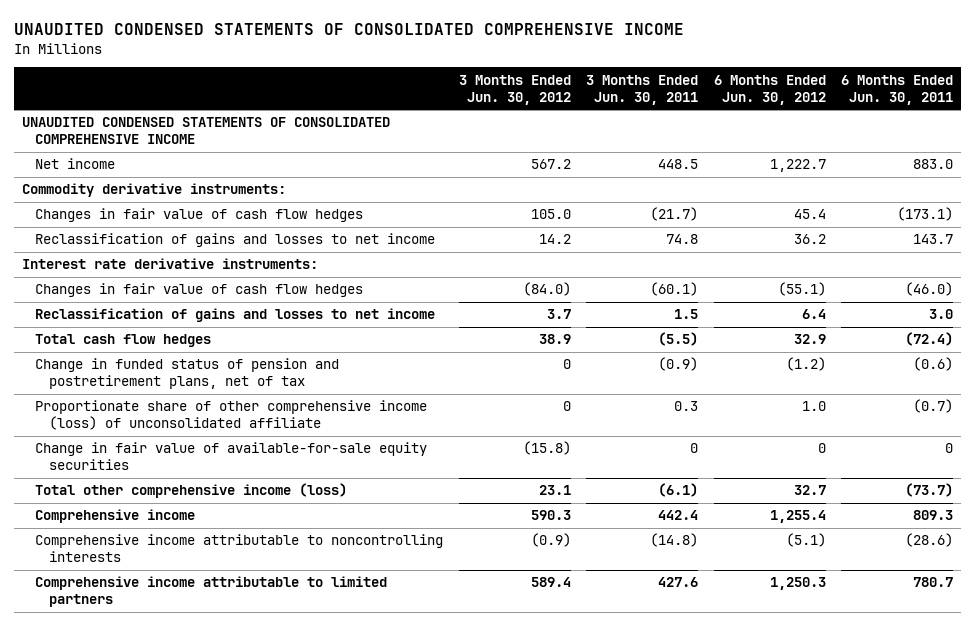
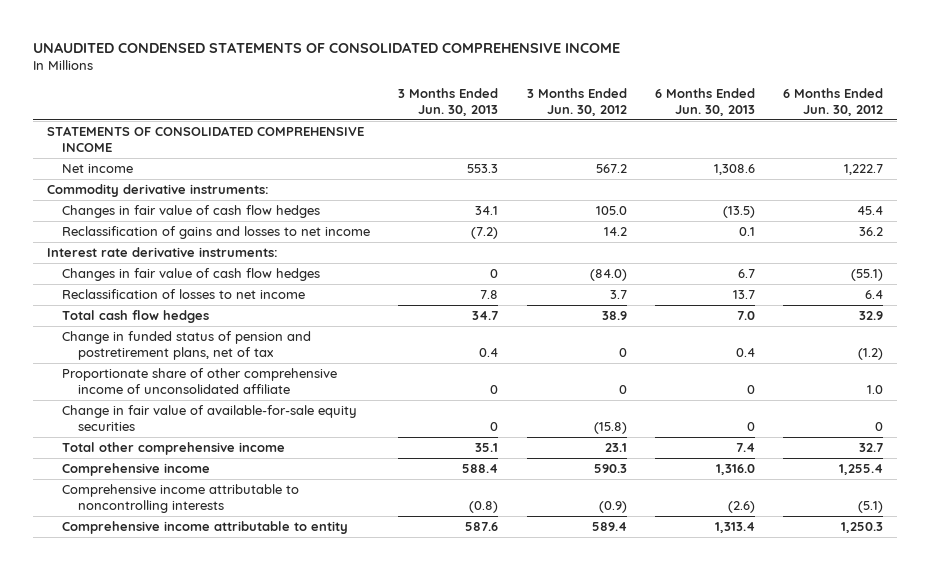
- | 3 Months Ended Jun. 30, 2012 | 3 Months Ended Jun. 30, 2011 | 6 Months Ended Jun. 30, 2012 | 6 Months Ended Jun. 30, 2011
+ | 3 Months Ended Jun. 30, 2013 | 3 Months Ended Jun. 30, 2012 | 6 Months Ended Jun. 30, 2013 | 6 Months Ended Jun. 30, 2012
- UNAUDITED CONDENSED STATEMENTS OF CONSOLIDATED COMPREHENSIVE INCOME
+ STATEMENTS OF CONSOLIDATED COMPREHENSIVE INCOME
- Reclassification of gains and losses to net income | 3.7 | 1.5 | 6.4 | 3.0
+ Reclassification of losses to net income | 7.8 | 3.7 | 13.7 | 6.4
- Proportionate share of other comprehensive income (loss) of unconsolidated affiliate | 0 | 0.3 | 1.0 | (0.7)
+ Proportionate share of other comprehensive income of unconsolidated affiliate | 0 | 0 | 0 | 1.0
- Total other comprehensive income (loss) | 23.1 | (6.1) | 32.7 | (73.7)
+ Total other comprehensive income | 35.1 | 23.1 | 7.4 | 32.7
- Comprehensive income attributable to limited partners | 589.4 | 427.6 | 1,250.3 | 780.7
+ Comprehensive income attributable to entity | 587.6 | 589.4 | 1,313.4 | 1,250.3

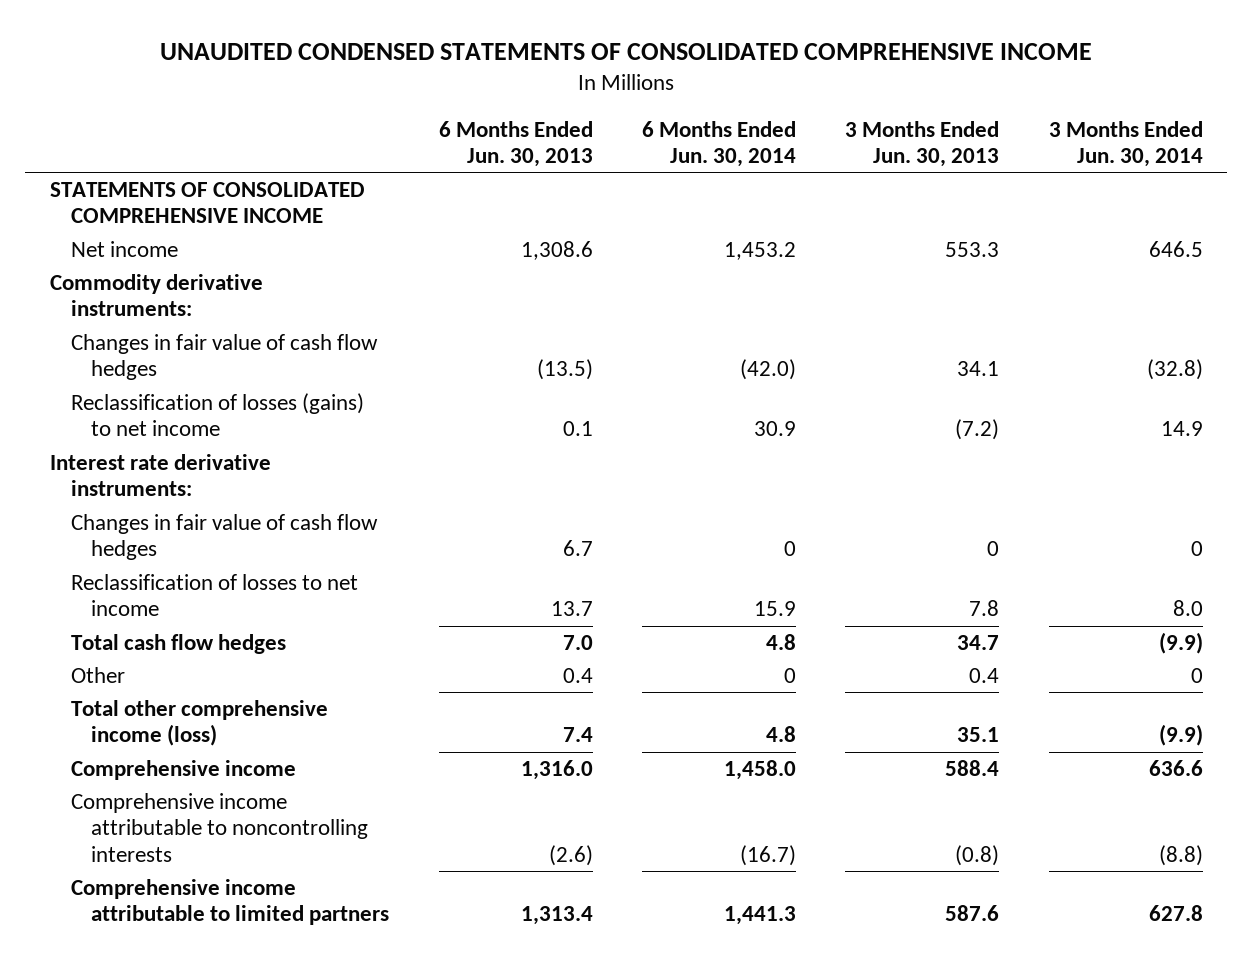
- | 3 Months Ended Jun. 30, 2013 | 3 Months Ended Jun. 30, 2012 | 6 Months Ended Jun. 30, 2013 | 6 Months Ended Jun. 30, 2012
+ | 6 Months Ended Jun. 30, 2013 | 6 Months Ended Jun. 30, 2014 | 3 Months Ended Jun. 30, 2013 | 3 Months Ended Jun. 30, 2014
- Reclassification of gains and losses to net income | (7.2) | 14.2 | 0.1 | 36.2
+ Reclassification of losses (gains) to net income | 0.1 | 30.9 | (7.2) | 14.9
- Change in funded status of pension and postretirement plans, net of tax | 0.4 | 0 | 0.4 | (1.2)
- Proportionate share of other comprehensive income of unconsolidated affiliate | 0 | 0 | 0 | 1.0
- Change in fair value of available-for-sale equity securities | 0 | (15.8) | 0 | 0
- Total other comprehensive income | 35.1 | 23.1 | 7.4 | 32.7
+ Other | 0.4 | 0 | 0.4 | 0
+ Total other comprehensive income (loss) | 7.4 | 4.8 | 35.1 | (9.9)
- Comprehensive income attributable to entity | 587.6 | 589.4 | 1,313.4 | 1,250.3
+ Comprehensive income attributable to limited partners | 1,313.4 | 1,441.3 | 587.6 | 627.8

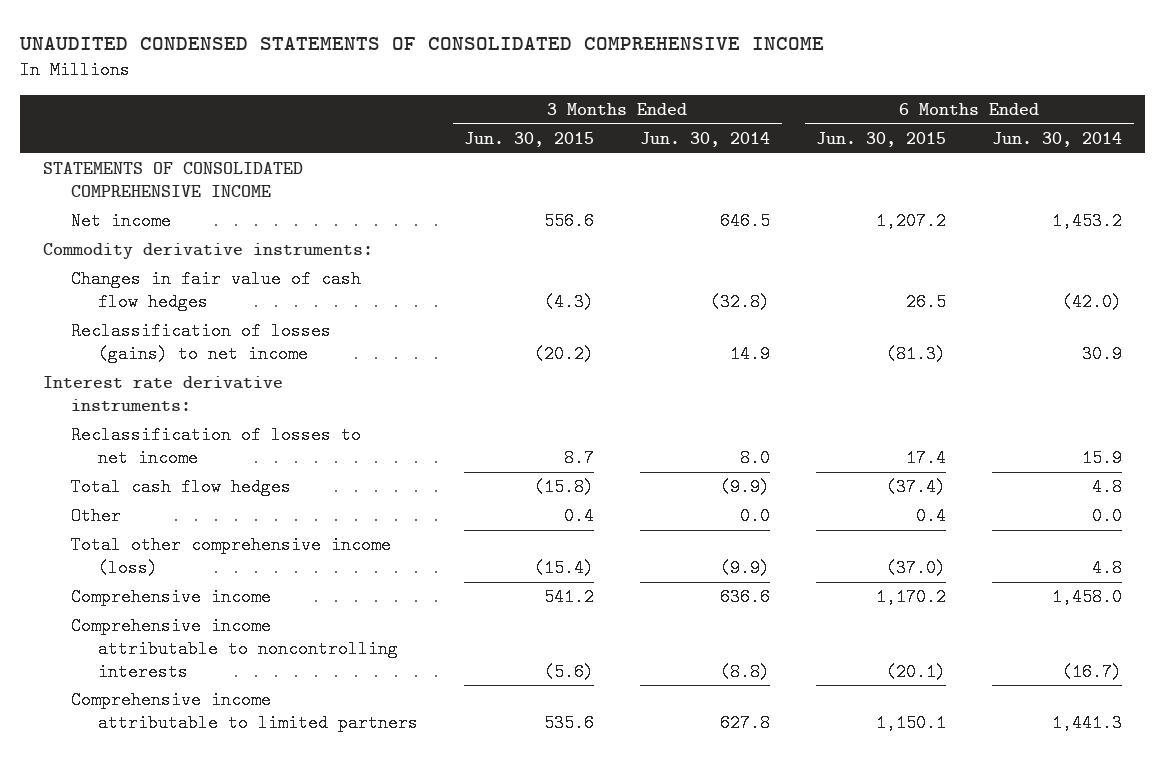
- | 6 Months Ended Jun. 30, 2013 | 6 Months Ended Jun. 30, 2014 | 3 Months Ended Jun. 30, 2013 | 3 Months Ended Jun. 30, 2014
+ | 3 Months Ended Jun. 30, 2015 | 3 Months Ended Jun. 30, 2014 | 6 Months Ended Jun. 30, 2015 | 6 Months Ended Jun. 30, 2014
- Changes in fair value of cash flow hedges | 6.7 | 0 | 0 | 0
- Other | 0.4 | 0 | 0.4 | 0
+ Other | 0.4 | 0.0 | 0.4 | 0.0

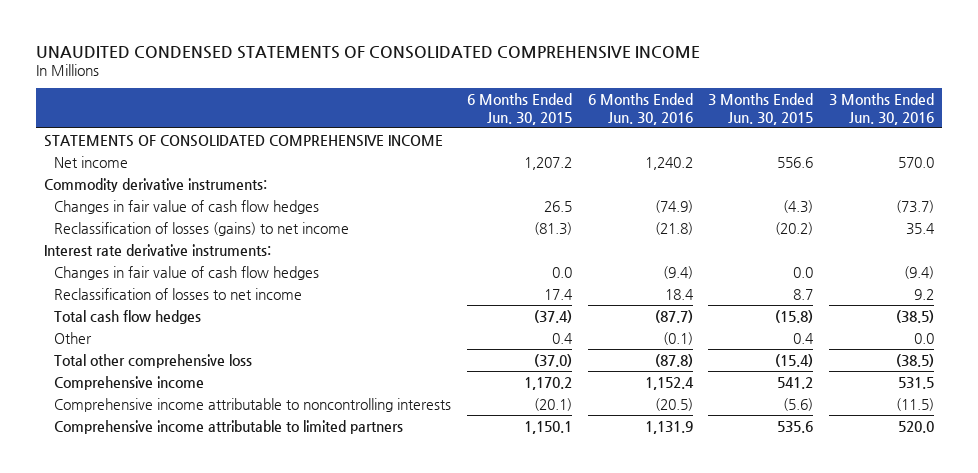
- | 3 Months Ended Jun. 30, 2015 | 3 Months Ended Jun. 30, 2014 | 6 Months Ended Jun. 30, 2015 | 6 Months Ended Jun. 30, 2014
+ | 6 Months Ended Jun. 30, 2015 | 6 Months Ended Jun. 30, 2016 | 3 Months Ended Jun. 30, 2015 | 3 Months Ended Jun. 30, 2016
+ Changes in fair value of cash flow hedges | 0.0 | (9.4) | 0.0 | (9.4)
- Total other comprehensive income (loss) | (15.4) | (9.9) | (37.0) | 4.8
+ Total other comprehensive loss | (37.0) | (87.8) | (15.4) | (38.5)

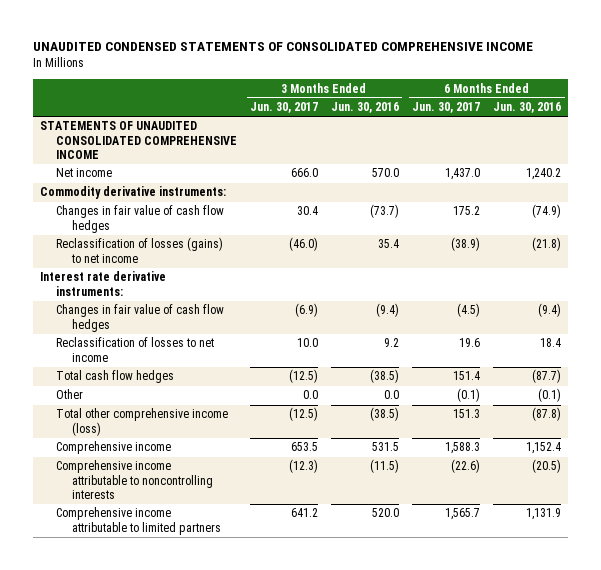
- | 6 Months Ended Jun. 30, 2015 | 6 Months Ended Jun. 30, 2016 | 3 Months Ended Jun. 30, 2015 | 3 Months Ended Jun. 30, 2016
+ | 3 Months Ended Jun. 30, 2017 | 3 Months Ended Jun. 30, 2016 | 6 Months Ended Jun. 30, 2017 | 6 Months Ended Jun. 30, 2016
- STATEMENTS OF CONSOLIDATED COMPREHENSIVE INCOME
+ STATEMENTS OF UNAUDITED CONSOLIDATED COMPREHENSIVE INCOME
- Total other comprehensive loss | (37.0) | (87.8) | (15.4) | (38.5)
+ Total other comprehensive income (loss) | (12.5) | (38.5) | 151.3 | (87.8)

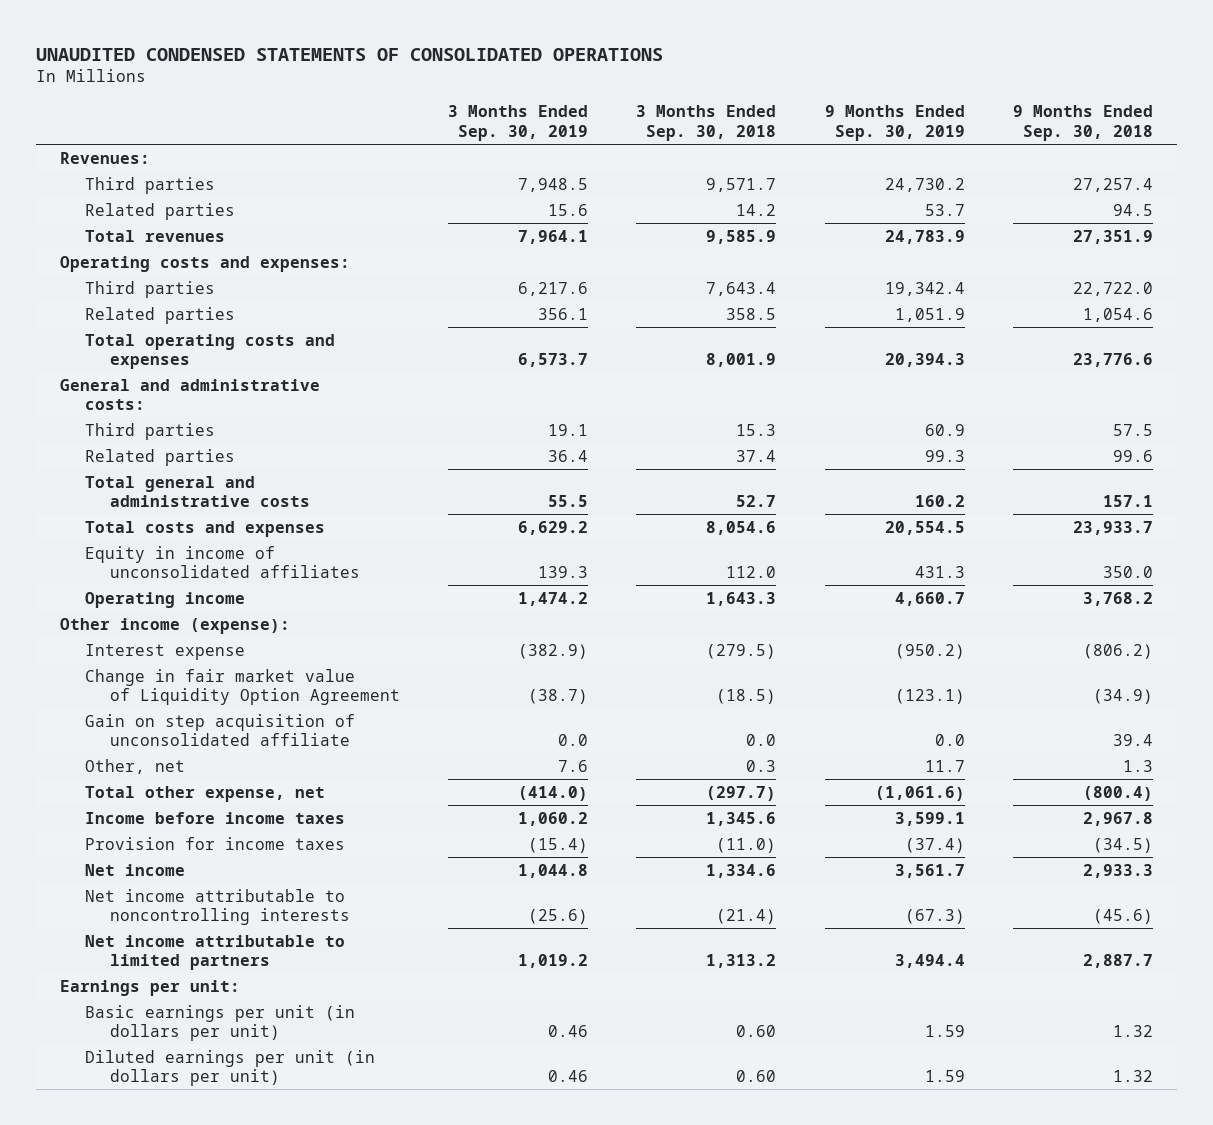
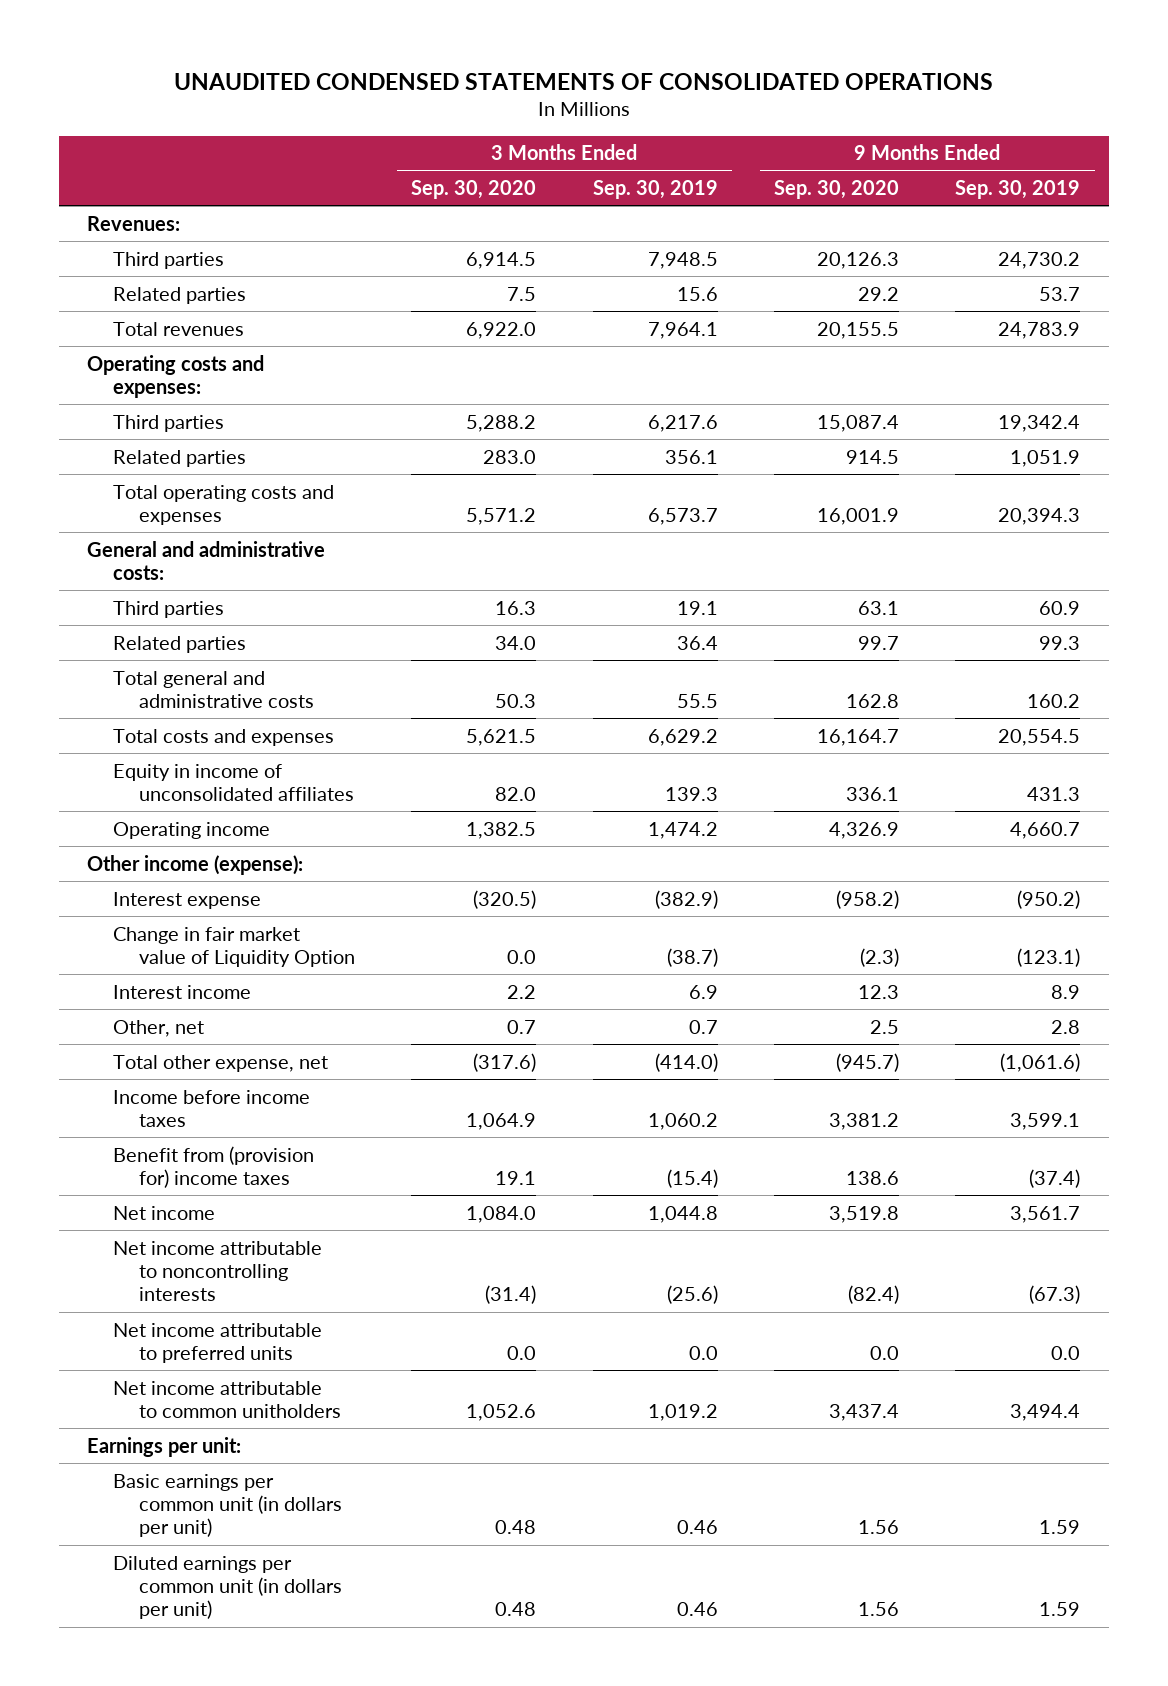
- | 3 Months Ended Sep. 30, 2019 | 3 Months Ended Sep. 30, 2018 | 9 Months Ended Sep. 30, 2019 | 9 Months Ended Sep. 30, 2018
+ | 3 Months Ended Sep. 30, 2020 | 3 Months Ended Sep. 30, 2019 | 9 Months Ended Sep. 30, 2020 | 9 Months Ended Sep. 30, 2019
- Change in fair market value of Liquidity Option Agreement | (38.7) | (18.5) | (123.1) | (34.9)
- Gain on step acquisition of unconsolidated affiliate | 0.0 | 0.0 | 0.0 | 39.4
- Other, net | 7.6 | 0.3 | 11.7 | 1.3
+ Change in fair market value of Liquidity Option | 0.0 | (38.7) | (2.3) | (123.1)
+ Interest income | 2.2 | 6.9 | 12.3 | 8.9
+ Other, net | 0.7 | 0.7 | 2.5 | 2.8
- Provision for income taxes | (15.4) | (11.0) | (37.4) | (34.5)
+ Benefit from (provision for) income taxes | 19.1 | (15.4) | 138.6 | (37.4)
- Net income attributable to limited partners | 1,019.2 | 1,313.2 | 3,494.4 | 2,887.7
+ Net income attributable to preferred units | 0.0 | 0.0 | 0.0 | 0.0
+ Net income attributable to common unitholders | 1,052.6 | 1,019.2 | 3,437.4 | 3,494.4
- Basic earnings per unit (in dollars per unit) | 0.46 | 0.60 | 1.59 | 1.32
- Diluted earnings per unit (in dollars per unit) | 0.46 | 0.60 | 1.59 | 1.32
+ Basic earnings per common unit (in dollars per unit) | 0.48 | 0.46 | 1.56 | 1.59
+ Diluted earnings per common unit (in dollars per unit) | 0.48 | 0.46 | 1.56 | 1.59

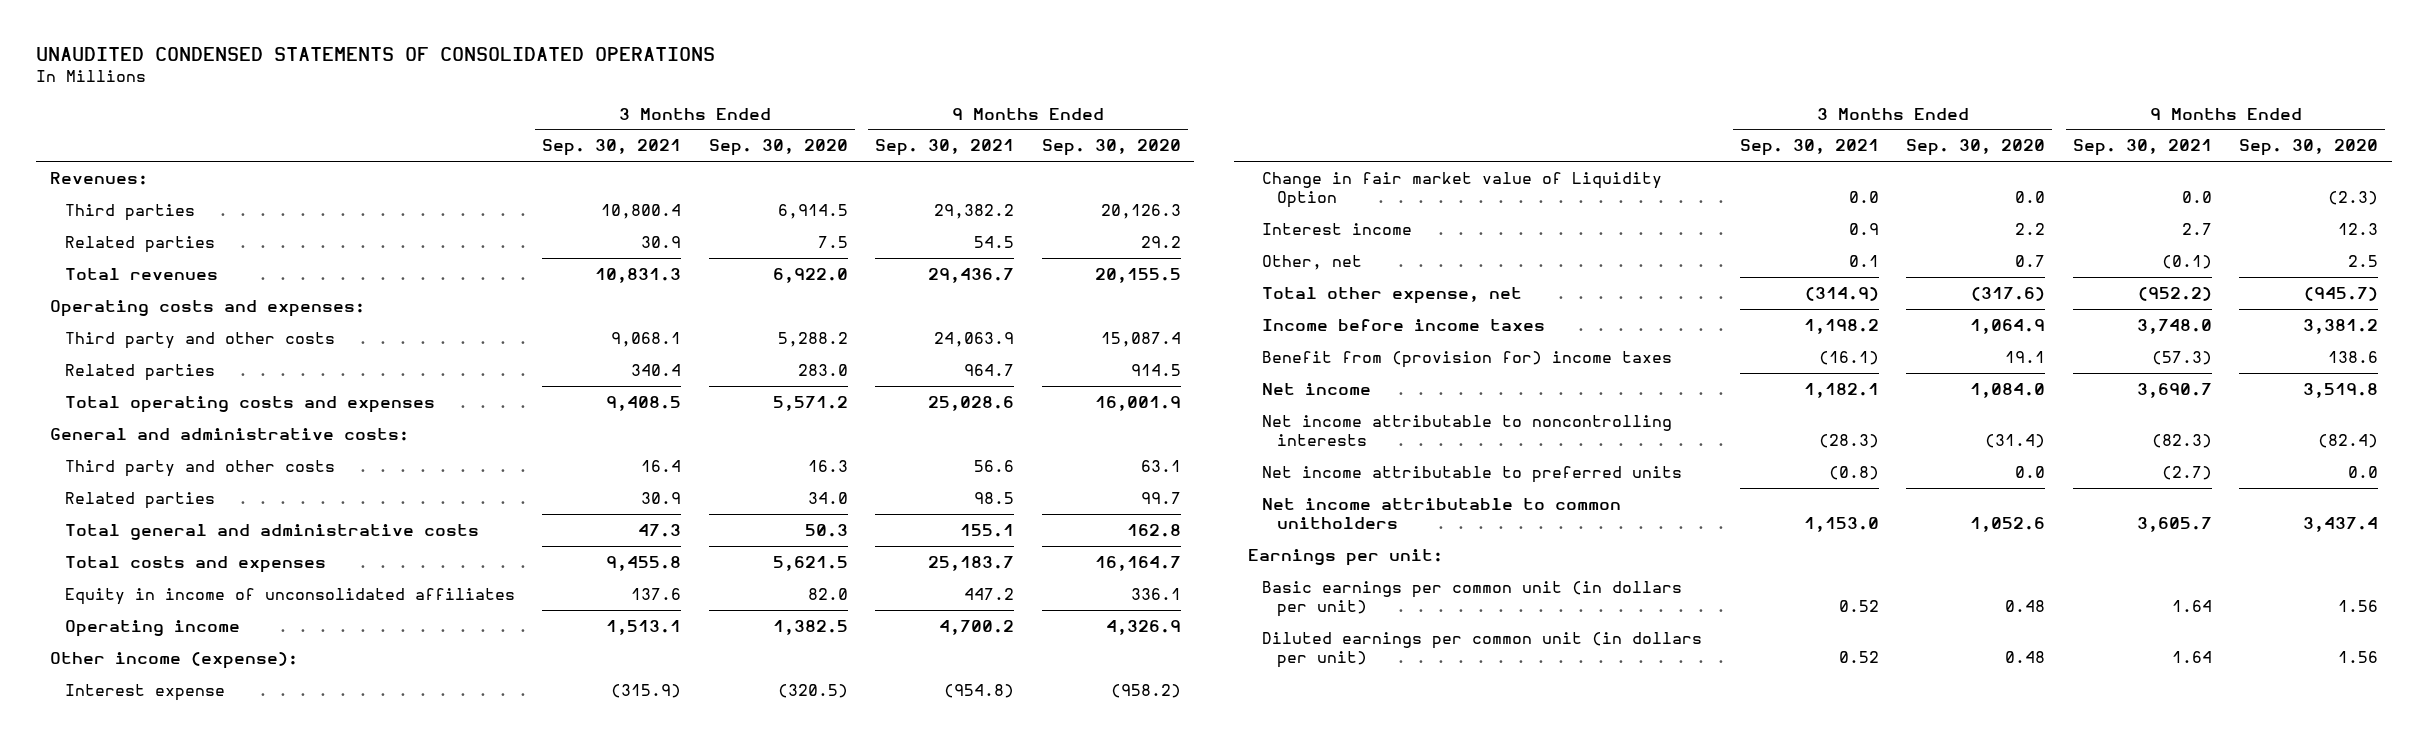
- | 3 Months Ended Sep. 30, 2020 | 3 Months Ended Sep. 30, 2019 | 9 Months Ended Sep. 30, 2020 | 9 Months Ended Sep. 30, 2019
+ | 3 Months Ended Sep. 30, 2021 | 3 Months Ended Sep. 30, 2020 | 9 Months Ended Sep. 30, 2021 | 9 Months Ended Sep. 30, 2020
- Third parties | 5,288.2 | 6,217.6 | 15,087.4 | 19,342.4
+ Third party and other costs | 9,068.1 | 5,288.2 | 24,063.9 | 15,087.4
- Third parties | 16.3 | 19.1 | 63.1 | 60.9
+ Third party and other costs | 16.4 | 16.3 | 56.6 | 63.1

